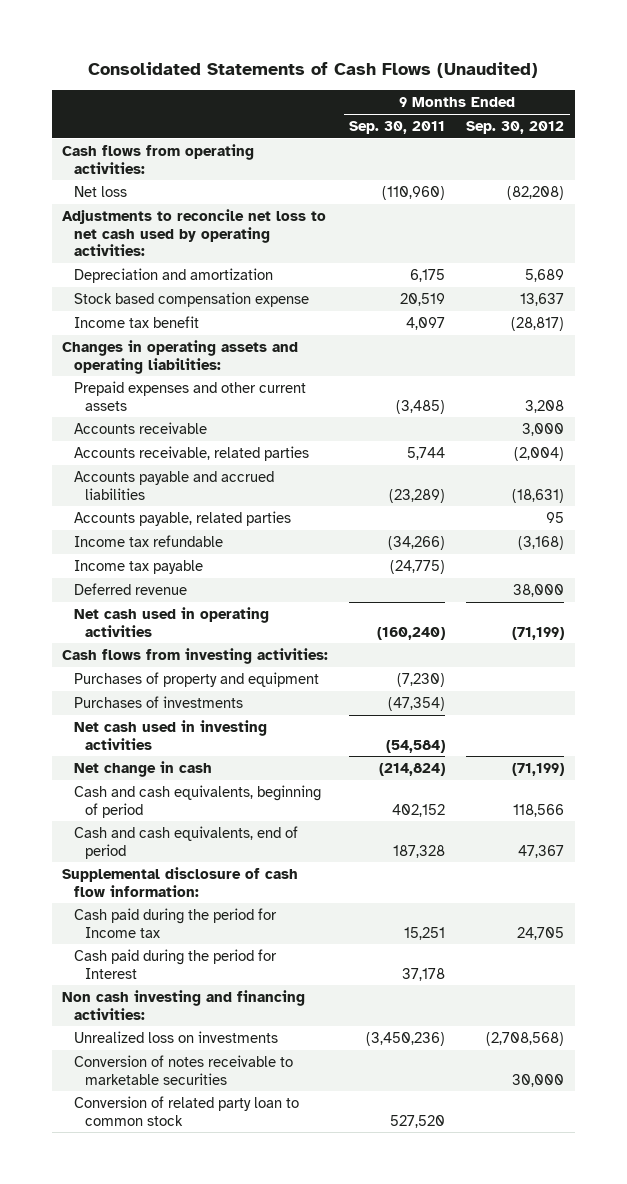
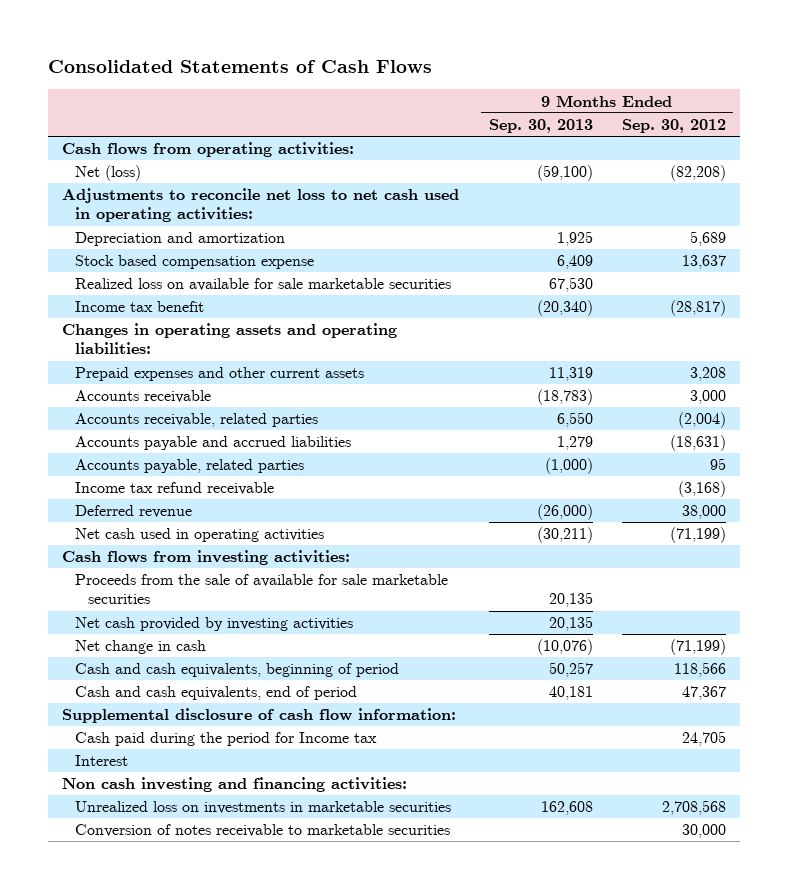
- Consolidated Statements of Cash Flows (Unaudited)
+ Consolidated Statements of Cash Flows
- | 9 Months Ended Sep. 30, 2011 | 9 Months Ended Sep. 30, 2012
+ | 9 Months Ended Sep. 30, 2013 | 9 Months Ended Sep. 30, 2012
- Net loss | (110,960) | (82,208)
- Adjustments to reconcile net loss to net cash used by operating activities:
+ Net (loss) | (59,100) | (82,208)
+ Adjustments to reconcile net loss to net cash used in operating activities:
+ Realized loss on available for sale marketable securities | 67,530 |
- Income tax refundable | (34,266) | (3,168)
- Income tax payable | (24,775) |
+ Income tax refund receivable | | (3,168)
- Purchases of property and equipment | (7,230) |
- Purchases of investments | (47,354) |
- Net cash used in investing activities | (54,584) |
+ Proceeds from the sale of available for sale marketable securities | 20,135 |
+ Net cash provided by investing activities | 20,135 |
- Cash paid during the period for Interest | 37,178 |
+ Interest
- Unrealized loss on investments | (3,450,236) | (2,708,568)
+ Unrealized loss on investments in marketable securities | 162,608 | 2,708,568
- Conversion of related party loan to common stock | 527,520 |

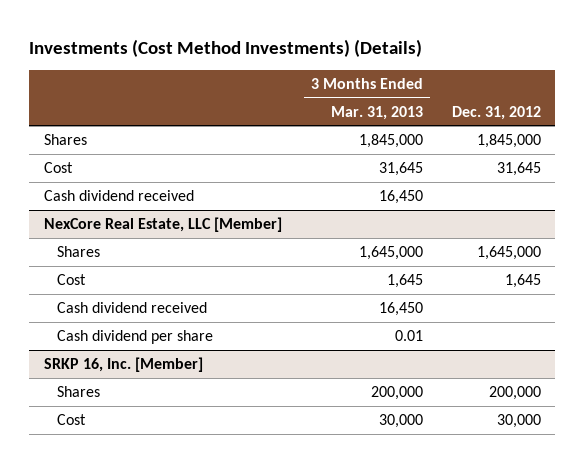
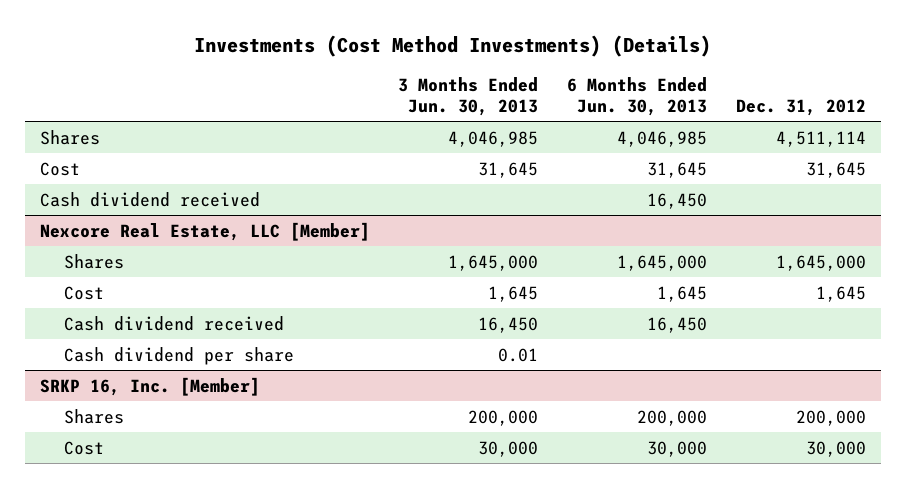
- | 3 Months Ended Mar. 31, 2013 | Dec. 31, 2012
+ | 3 Months Ended Jun. 30, 2013 | 6 Months Ended Jun. 30, 2013 | Dec. 31, 2012
- Shares | 1,845,000 | 1,845,000
+ Shares | 4,046,985 | 4,046,985 | 4,511,114
- NexCore Real Estate, LLC [Member]
+ Nexcore Real Estate, LLC [Member]

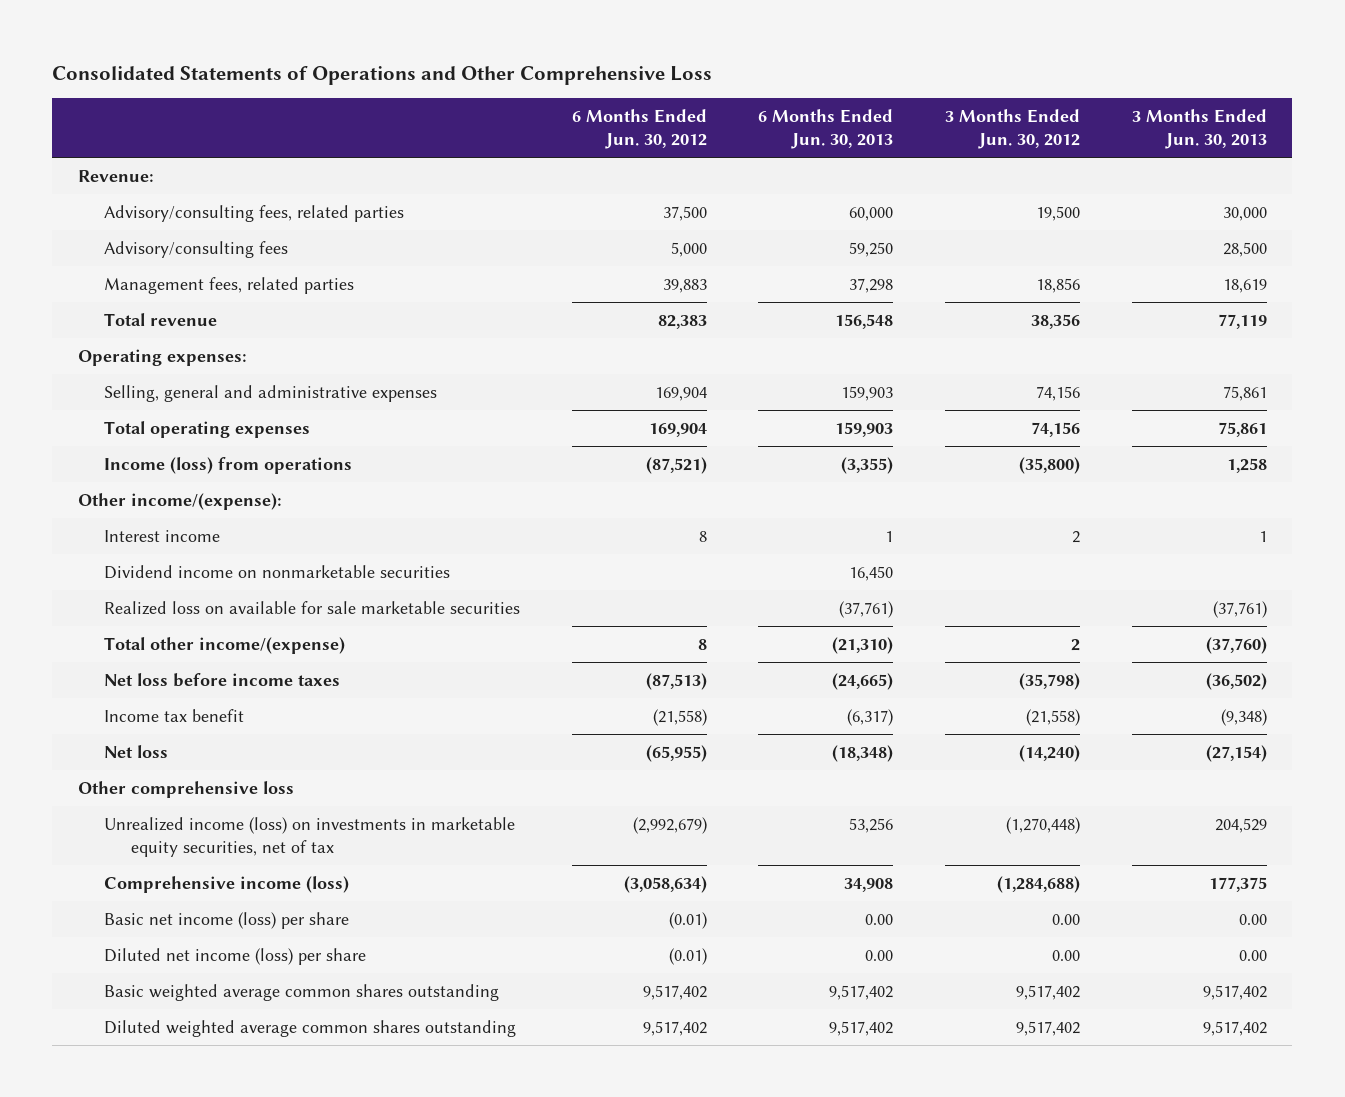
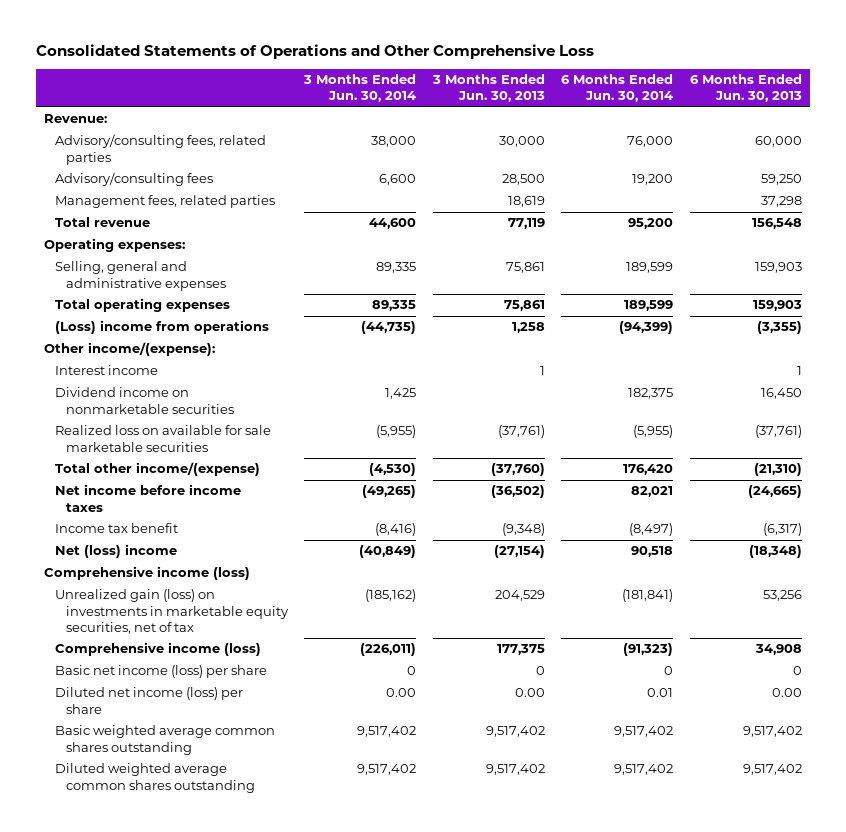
- | 6 Months Ended Jun. 30, 2012 | 6 Months Ended Jun. 30, 2013 | 3 Months Ended Jun. 30, 2012 | 3 Months Ended Jun. 30, 2013
+ | 3 Months Ended Jun. 30, 2014 | 3 Months Ended Jun. 30, 2013 | 6 Months Ended Jun. 30, 2014 | 6 Months Ended Jun. 30, 2013
- Income (loss) from operations | (87,521) | (3,355) | (35,800) | 1,258
+ (Loss) income from operations | (44,735) | 1,258 | (94,399) | (3,355)
- Net loss before income taxes | (87,513) | (24,665) | (35,798) | (36,502)
+ Net income before income taxes | (49,265) | (36,502) | 82,021 | (24,665)
- Net loss | (65,955) | (18,348) | (14,240) | (27,154)
- Other comprehensive loss
- Unrealized income (loss) on investments in marketable equity securities, net of tax | (2,992,679) | 53,256 | (1,270,448) | 204,529
+ Net (loss) income | (40,849) | (27,154) | 90,518 | (18,348)
+ Comprehensive income (loss)
+ Unrealized gain (loss) on investments in marketable equity securities, net of tax | (185,162) | 204,529 | (181,841) | 53,256
- Basic net income (loss) per share | (0.01) | 0.00 | 0.00 | 0.00
+ Basic net income (loss) per share | 0 | 0 | 0 | 0

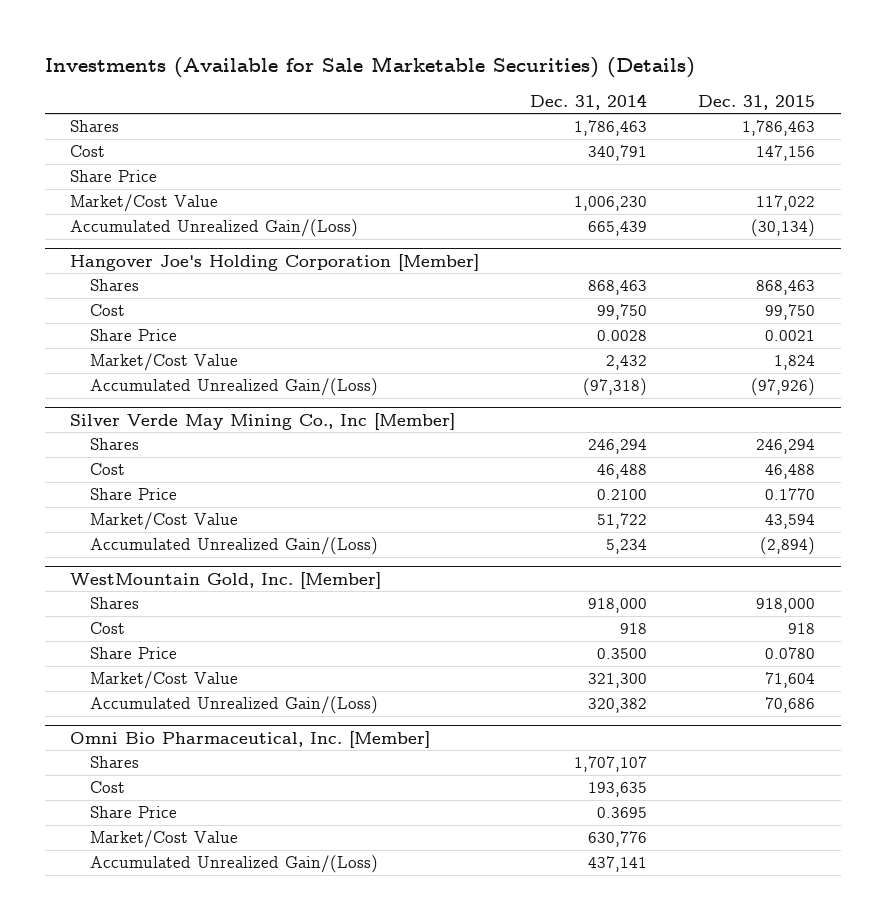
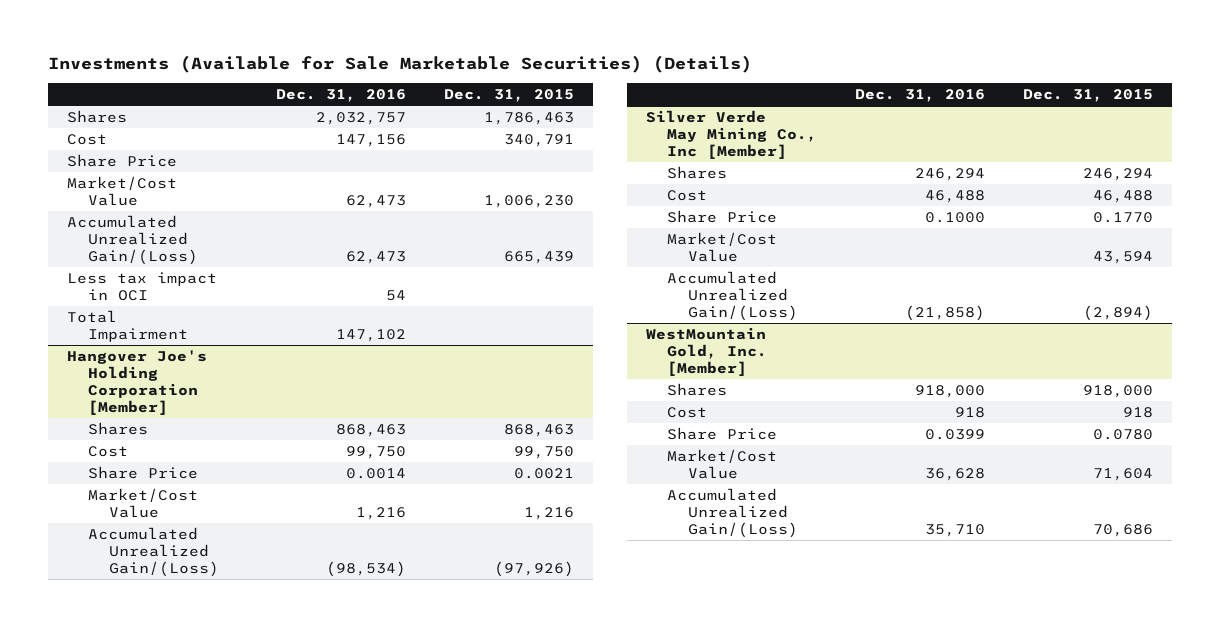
- | Dec. 31, 2014 | Dec. 31, 2015
+ | Dec. 31, 2016 | Dec. 31, 2015
- Cost | 340,791 | 147,156
+ Cost | 147,156 | 340,791
- Market/Cost Value | 1,006,230 | 117,022
- Accumulated Unrealized Gain/(Loss) | 665,439 | (30,134)
+ Market/Cost Value | 62,473 | 1,006,230
+ Accumulated Unrealized Gain/(Loss) | 62,473 | 665,439
+ Less tax impact in OCI | 54 |
+ Total Impairment | 147,102 |
@ Hangover Joe's Holding Corporation [Member]
- Market/Cost Value | 2,432 | 1,824
+ Market/Cost Value | 1,216 | 1,216
- Omni Bio Pharmaceutical, Inc. [Member]
- Shares | 1,707,107 |
- Cost | 193,635 |
- Share Price | 0.3695 |
- Market/Cost Value | 630,776 |
- Accumulated Unrealized Gain/(Loss) | 437,141 |

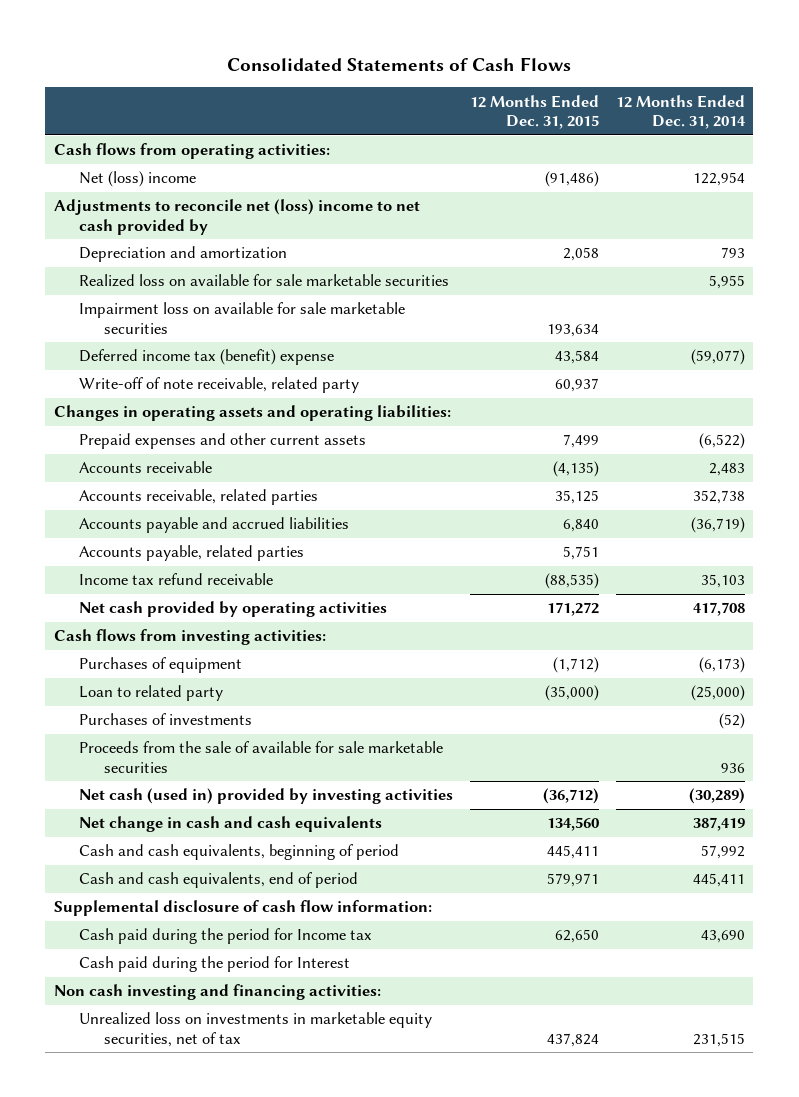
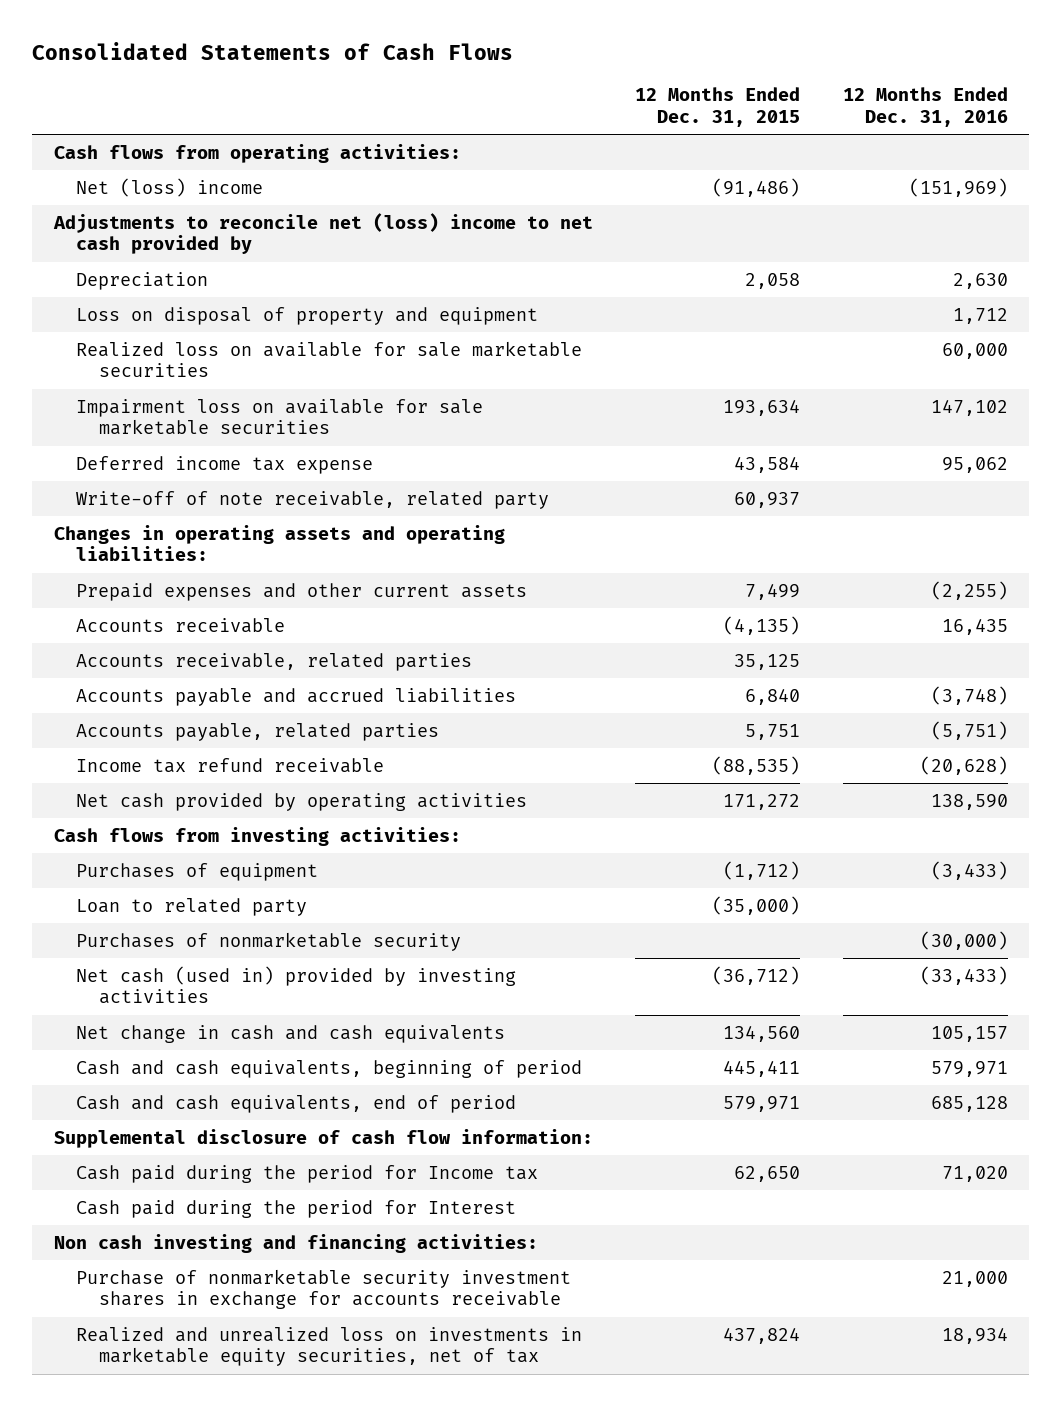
- | 12 Months Ended Dec. 31, 2015 | 12 Months Ended Dec. 31, 2014
+ | 12 Months Ended Dec. 31, 2015 | 12 Months Ended Dec. 31, 2016
- Depreciation and amortization | 2,058 | 793
+ Depreciation | 2,058 | 2,630
+ Loss on disposal of property and equipment | | 1,712
- Deferred income tax (benefit) expense | 43,584 | (59,077)
+ Deferred income tax expense | 43,584 | 95,062
- Purchases of investments | | (52)
- Proceeds from the sale of available for sale marketable securities | | 936
+ Purchases of nonmarketable security | | (30,000)
- Unrealized loss on investments in marketable equity securities, net of tax | 437,824 | 231,515
+ Purchase of nonmarketable security investment shares in exchange for accounts receivable | | 21,000
+ Realized and unrealized loss on investments in marketable equity securities, net of tax | 437,824 | 18,934

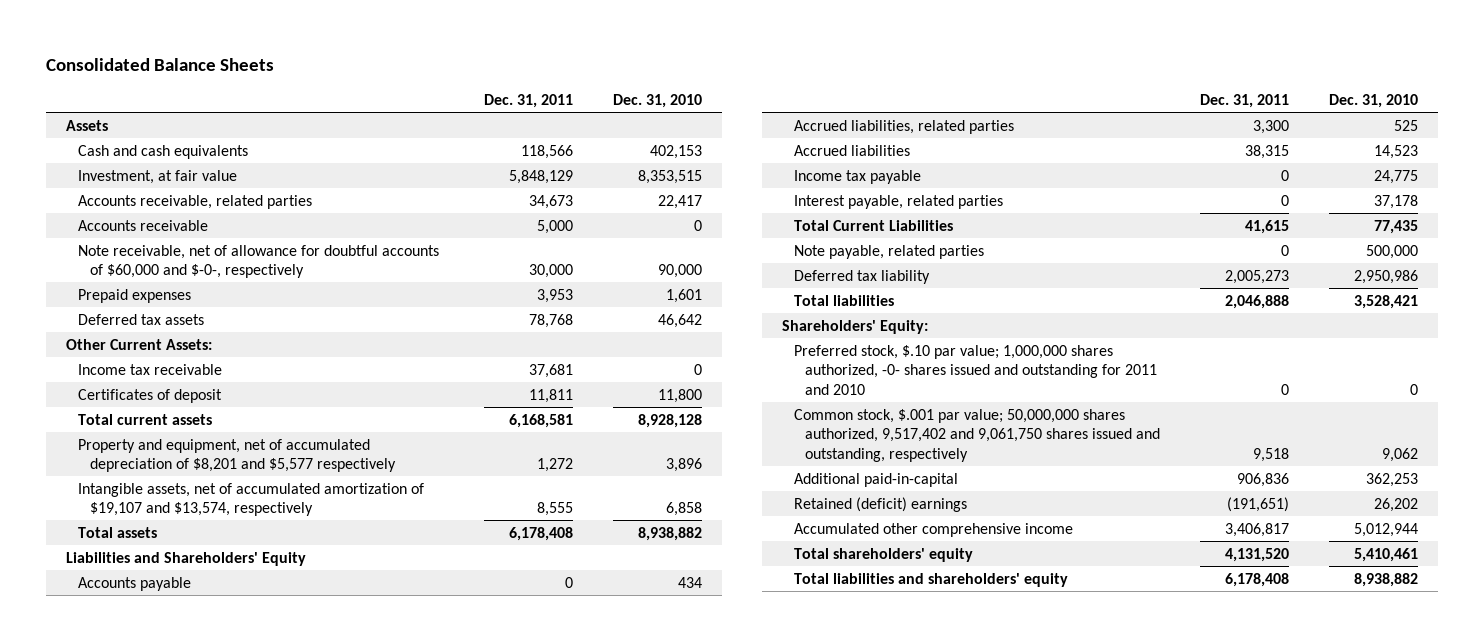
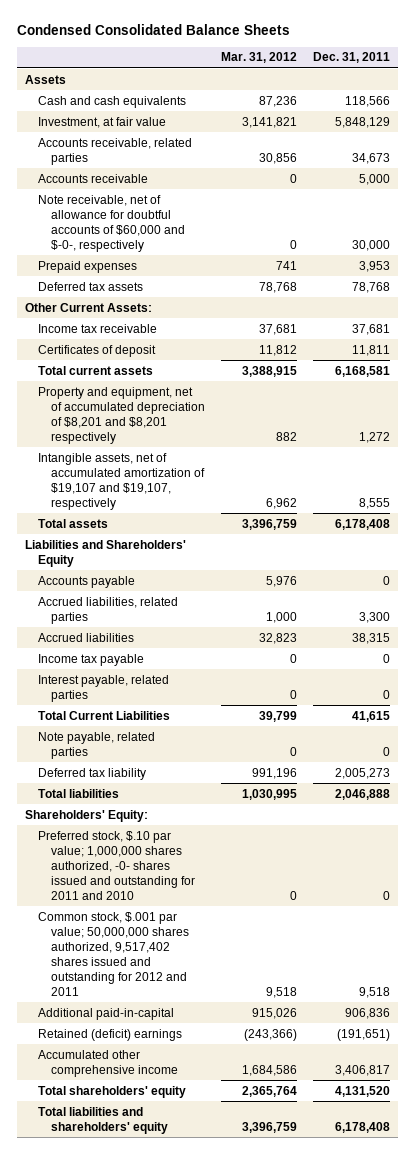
- Consolidated Balance Sheets
+ Condensed Consolidated Balance Sheets
- | Dec. 31, 2011 | Dec. 31, 2010
+ | Mar. 31, 2012 | Dec. 31, 2011
- Property and equipment, net of accumulated depreciation of $8,201 and $5,577 respectively | 1,272 | 3,896
- Intangible assets, net of accumulated amortization of $19,107 and $13,574, respectively | 8,555 | 6,858
+ Property and equipment, net of accumulated depreciation of $8,201 and $8,201 respectively | 882 | 1,272
+ Intangible assets, net of accumulated amortization of $19,107 and $19,107, respectively | 6,962 | 8,555
- Common stock, $.001 par value; 50,000,000 shares authorized, 9,517,402 and 9,061,750 shares issued and outstanding, respectively | 9,518 | 9,062
+ Common stock, $.001 par value; 50,000,000 shares authorized, 9,517,402 shares issued and outstanding for 2012 and 2011 | 9,518 | 9,518

